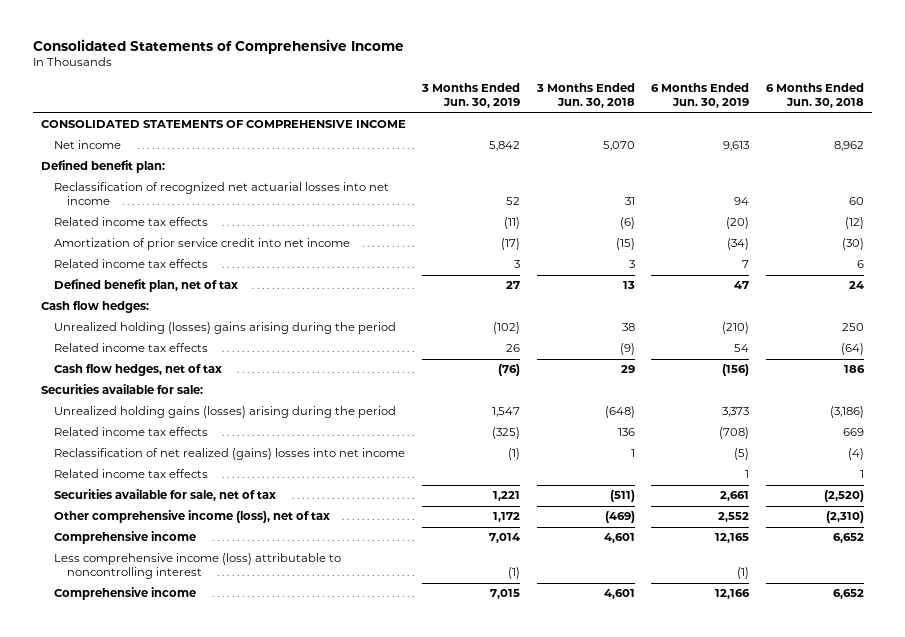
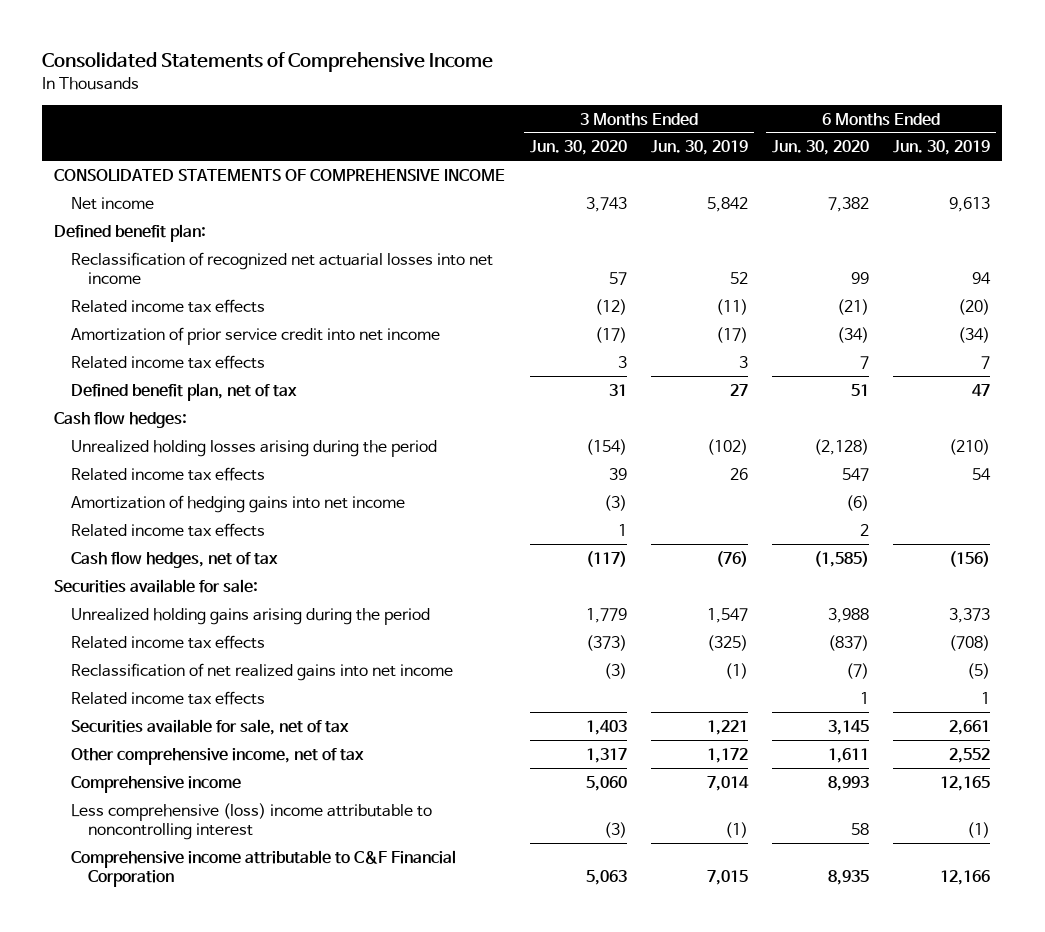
- | 3 Months Ended Jun. 30, 2019 | 3 Months Ended Jun. 30, 2018 | 6 Months Ended Jun. 30, 2019 | 6 Months Ended Jun. 30, 2018
+ | 3 Months Ended Jun. 30, 2020 | 3 Months Ended Jun. 30, 2019 | 6 Months Ended Jun. 30, 2020 | 6 Months Ended Jun. 30, 2019
- Unrealized holding (losses) gains arising during the period | (102) | 38 | (210) | 250
+ Unrealized holding losses arising during the period | (154) | (102) | (2,128) | (210)
+ Amortization of hedging gains into net income | (3) | | (6) |
+ Related income tax effects | 1 | | 2 |
- Unrealized holding gains (losses) arising during the period | 1,547 | (648) | 3,373 | (3,186)
+ Unrealized holding gains arising during the period | 1,779 | 1,547 | 3,988 | 3,373
- Reclassification of net realized (gains) losses into net income | (1) | 1 | (5) | (4)
+ Reclassification of net realized gains into net income | (3) | (1) | (7) | (5)
- Other comprehensive income (loss), net of tax | 1,172 | (469) | 2,552 | (2,310)
+ Other comprehensive income, net of tax | 1,317 | 1,172 | 1,611 | 2,552
- Less comprehensive income (loss) attributable to noncontrolling interest | (1) | | (1) |
- Comprehensive income | 7,015 | 4,601 | 12,166 | 6,652
+ Less comprehensive (loss) income attributable to noncontrolling interest | (3) | (1) | 58 | (1)
+ Comprehensive income attributable to C&F Financial Corporation | 5,063 | 7,015 | 8,935 | 12,166

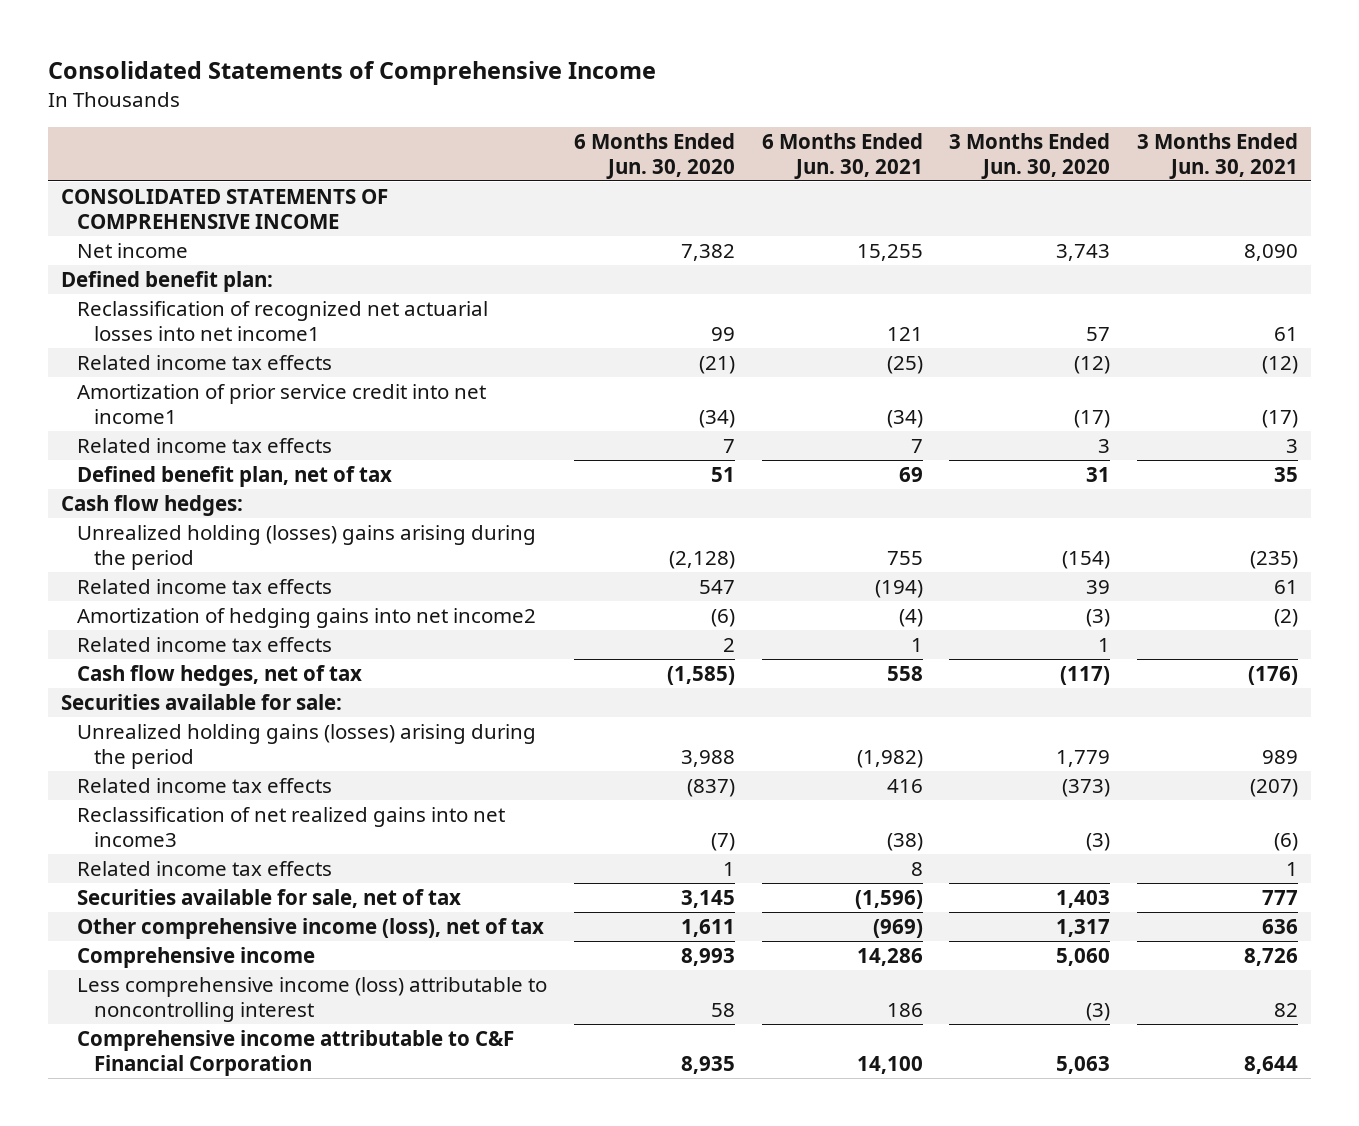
- | 3 Months Ended Jun. 30, 2020 | 3 Months Ended Jun. 30, 2019 | 6 Months Ended Jun. 30, 2020 | 6 Months Ended Jun. 30, 2019
+ | 6 Months Ended Jun. 30, 2020 | 6 Months Ended Jun. 30, 2021 | 3 Months Ended Jun. 30, 2020 | 3 Months Ended Jun. 30, 2021
- Reclassification of recognized net actuarial losses into net income | 57 | 52 | 99 | 94
+ Reclassification of recognized net actuarial losses into net income1 | 99 | 121 | 57 | 61
- Amortization of prior service credit into net income | (17) | (17) | (34) | (34)
+ Amortization of prior service credit into net income1 | (34) | (34) | (17) | (17)
- Unrealized holding losses arising during the period | (154) | (102) | (2,128) | (210)
+ Unrealized holding (losses) gains arising during the period | (2,128) | 755 | (154) | (235)
- Amortization of hedging gains into net income | (3) | | (6) |
+ Amortization of hedging gains into net income2 | (6) | (4) | (3) | (2)
- Unrealized holding gains arising during the period | 1,779 | 1,547 | 3,988 | 3,373
+ Unrealized holding gains (losses) arising during the period | 3,988 | (1,982) | 1,779 | 989
- Reclassification of net realized gains into net income | (3) | (1) | (7) | (5)
+ Reclassification of net realized gains into net income3 | (7) | (38) | (3) | (6)
- Other comprehensive income, net of tax | 1,317 | 1,172 | 1,611 | 2,552
+ Other comprehensive income (loss), net of tax | 1,611 | (969) | 1,317 | 636
- Less comprehensive (loss) income attributable to noncontrolling interest | (3) | (1) | 58 | (1)
+ Less comprehensive income (loss) attributable to noncontrolling interest | 58 | 186 | (3) | 82

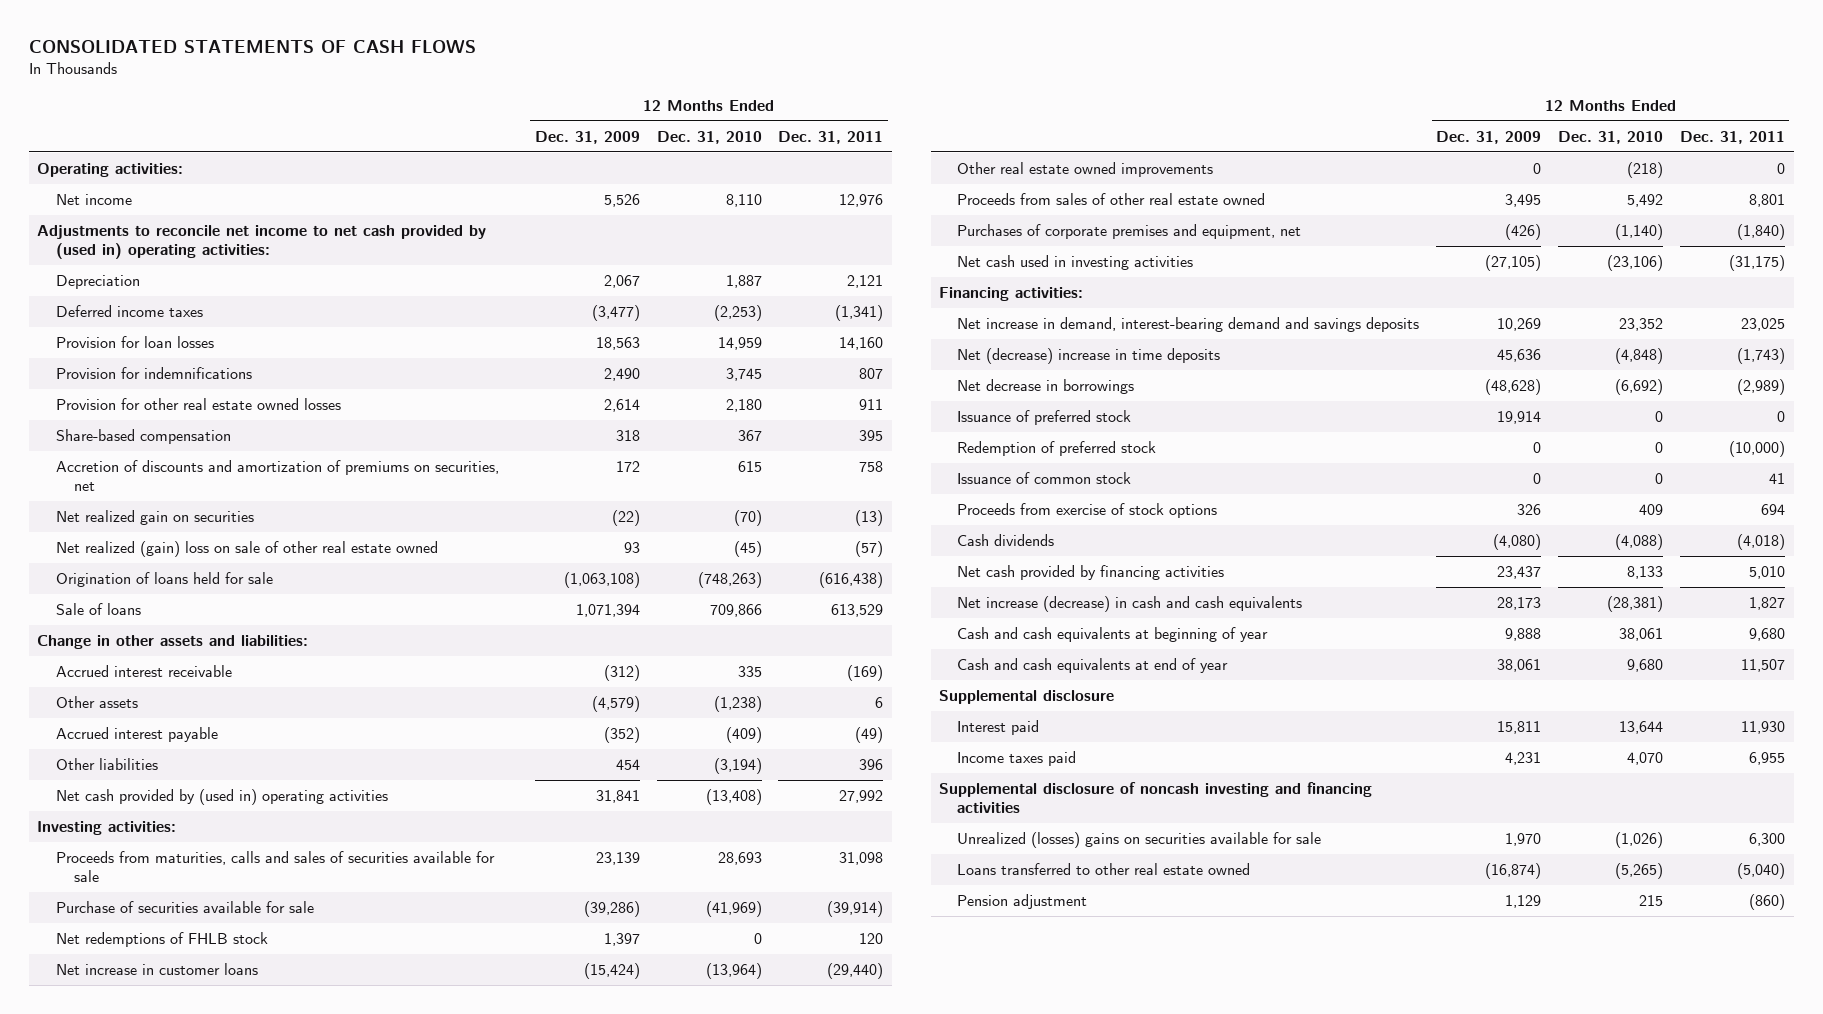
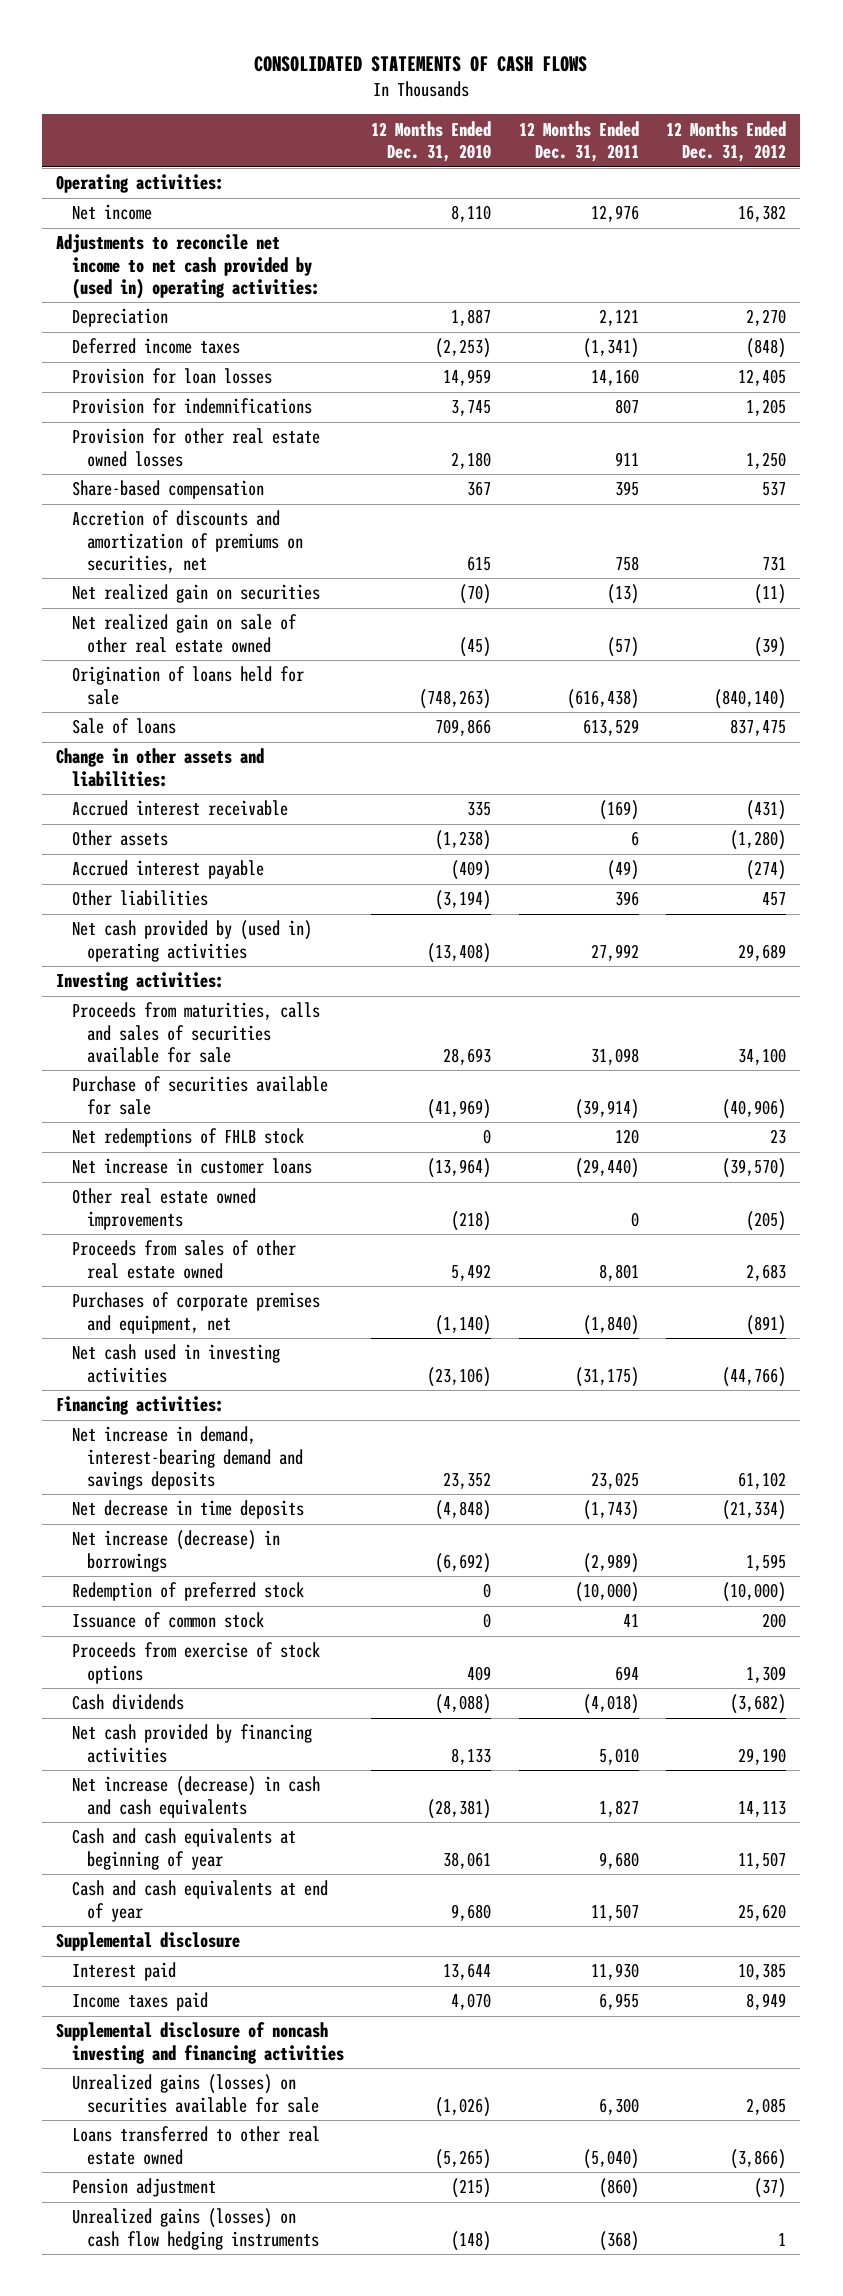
- | 12 Months Ended Dec. 31, 2009 | 12 Months Ended Dec. 31, 2010 | 12 Months Ended Dec. 31, 2011
+ | 12 Months Ended Dec. 31, 2010 | 12 Months Ended Dec. 31, 2011 | 12 Months Ended Dec. 31, 2012
- Net realized (gain) loss on sale of other real estate owned | 93 | (45) | (57)
+ Net realized gain on sale of other real estate owned | (45) | (57) | (39)
- Net (decrease) increase in time deposits | 45,636 | (4,848) | (1,743)
- Net decrease in borrowings | (48,628) | (6,692) | (2,989)
- Issuance of preferred stock | 19,914 | 0 | 0
+ Net decrease in time deposits | (4,848) | (1,743) | (21,334)
+ Net increase (decrease) in borrowings | (6,692) | (2,989) | 1,595
- Unrealized (losses) gains on securities available for sale | 1,970 | (1,026) | 6,300
+ Unrealized gains (losses) on securities available for sale | (1,026) | 6,300 | 2,085
- Pension adjustment | 1,129 | 215 | (860)
+ Pension adjustment | (215) | (860) | (37)
+ Unrealized gains (losses) on cash flow hedging instruments | (148) | (368) | 1

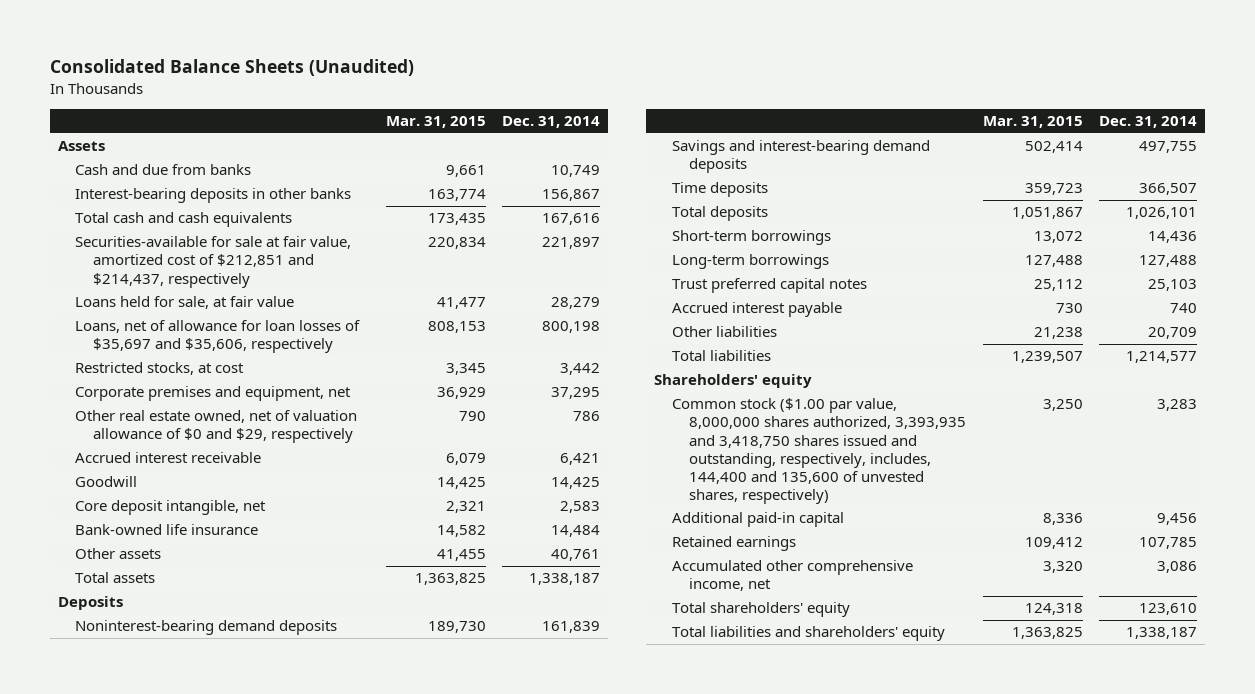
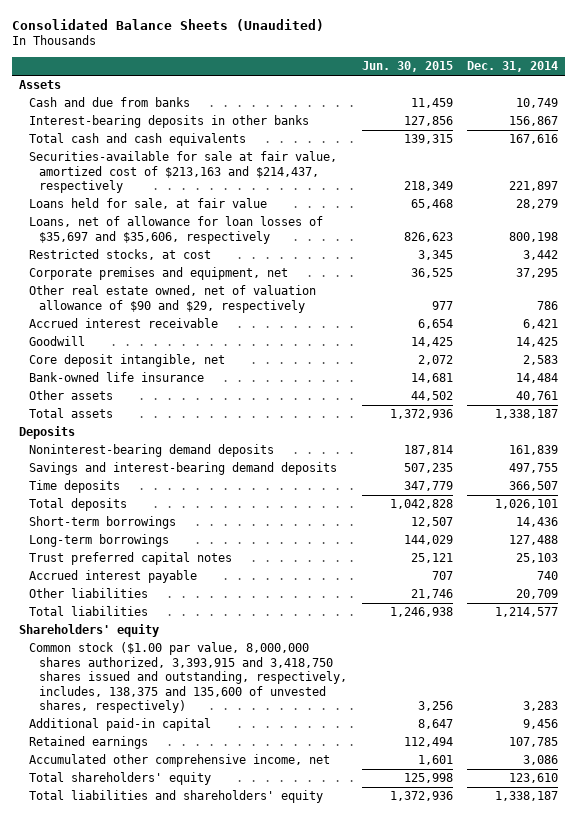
- | Mar. 31, 2015 | Dec. 31, 2014
+ | Jun. 30, 2015 | Dec. 31, 2014
- Securities-available for sale at fair value, amortized cost of $212,851 and $214,437, respectively | 220,834 | 221,897
+ Securities-available for sale at fair value, amortized cost of $213,163 and $214,437, respectively | 218,349 | 221,897
- Other real estate owned, net of valuation allowance of $0 and $29, respectively | 790 | 786
+ Other real estate owned, net of valuation allowance of $90 and $29, respectively | 977 | 786
- Common stock ($1.00 par value, 8,000,000 shares authorized, 3,393,935 and 3,418,750 shares issued and outstanding, respectively, includes, 144,400 and 135,600 of unvested shares, respectively) | 3,250 | 3,283
+ Common stock ($1.00 par value, 8,000,000 shares authorized, 3,393,915 and 3,418,750 shares issued and outstanding, respectively, includes, 138,375 and 135,600 of unvested shares, respectively) | 3,256 | 3,283

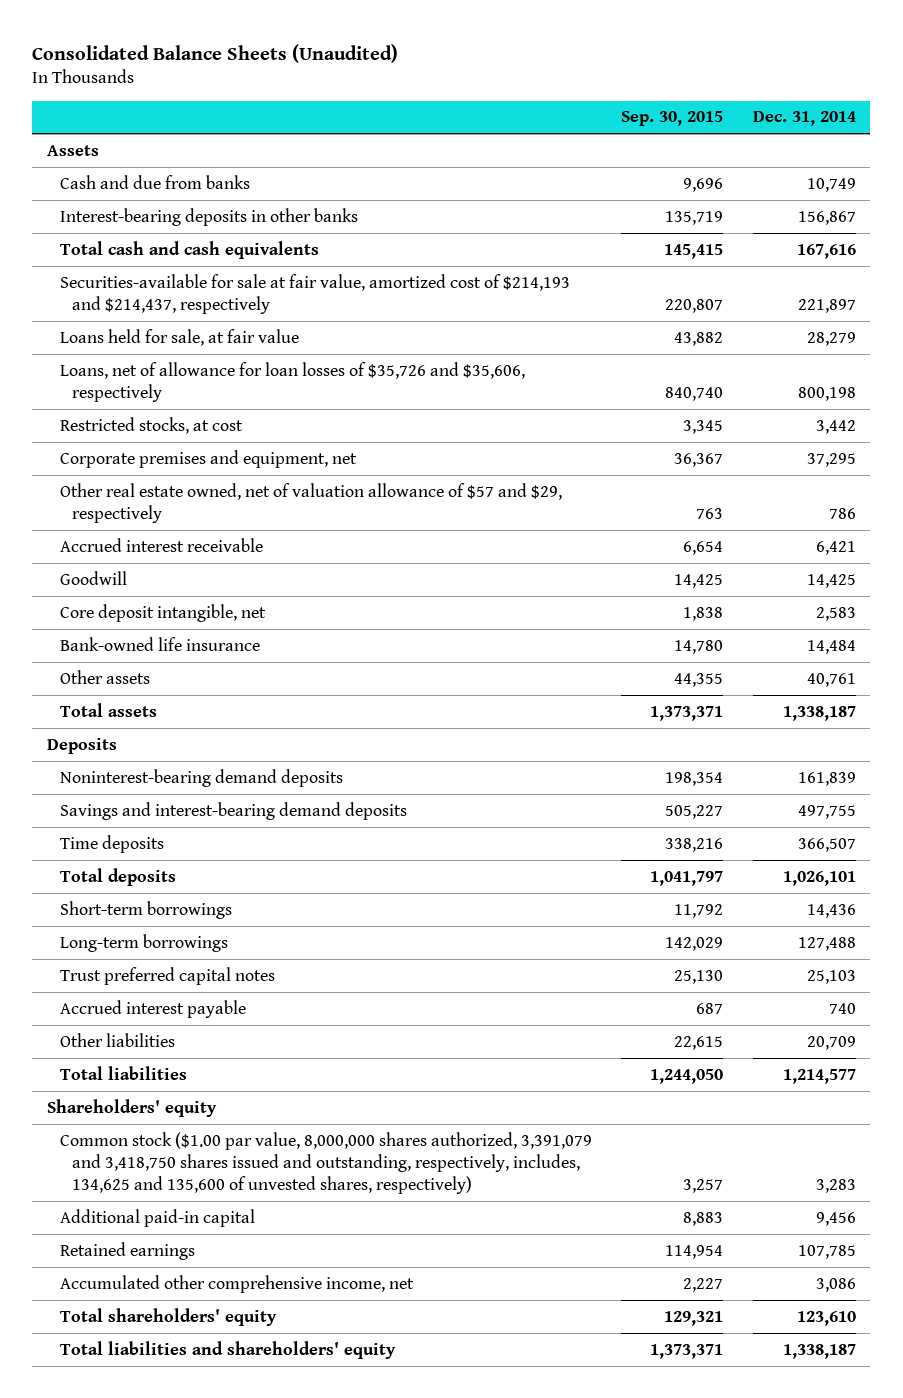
- | Jun. 30, 2015 | Dec. 31, 2014
+ | Sep. 30, 2015 | Dec. 31, 2014
- Securities-available for sale at fair value, amortized cost of $213,163 and $214,437, respectively | 218,349 | 221,897
+ Securities-available for sale at fair value, amortized cost of $214,193 and $214,437, respectively | 220,807 | 221,897
- Loans, net of allowance for loan losses of $35,697 and $35,606, respectively | 826,623 | 800,198
+ Loans, net of allowance for loan losses of $35,726 and $35,606, respectively | 840,740 | 800,198
- Other real estate owned, net of valuation allowance of $90 and $29, respectively | 977 | 786
+ Other real estate owned, net of valuation allowance of $57 and $29, respectively | 763 | 786
- Common stock ($1.00 par value, 8,000,000 shares authorized, 3,393,915 and 3,418,750 shares issued and outstanding, respectively, includes, 138,375 and 135,600 of unvested shares, respectively) | 3,256 | 3,283
+ Common stock ($1.00 par value, 8,000,000 shares authorized, 3,391,079 and 3,418,750 shares issued and outstanding, respectively, includes, 134,625 and 135,600 of unvested shares, respectively) | 3,257 | 3,283

